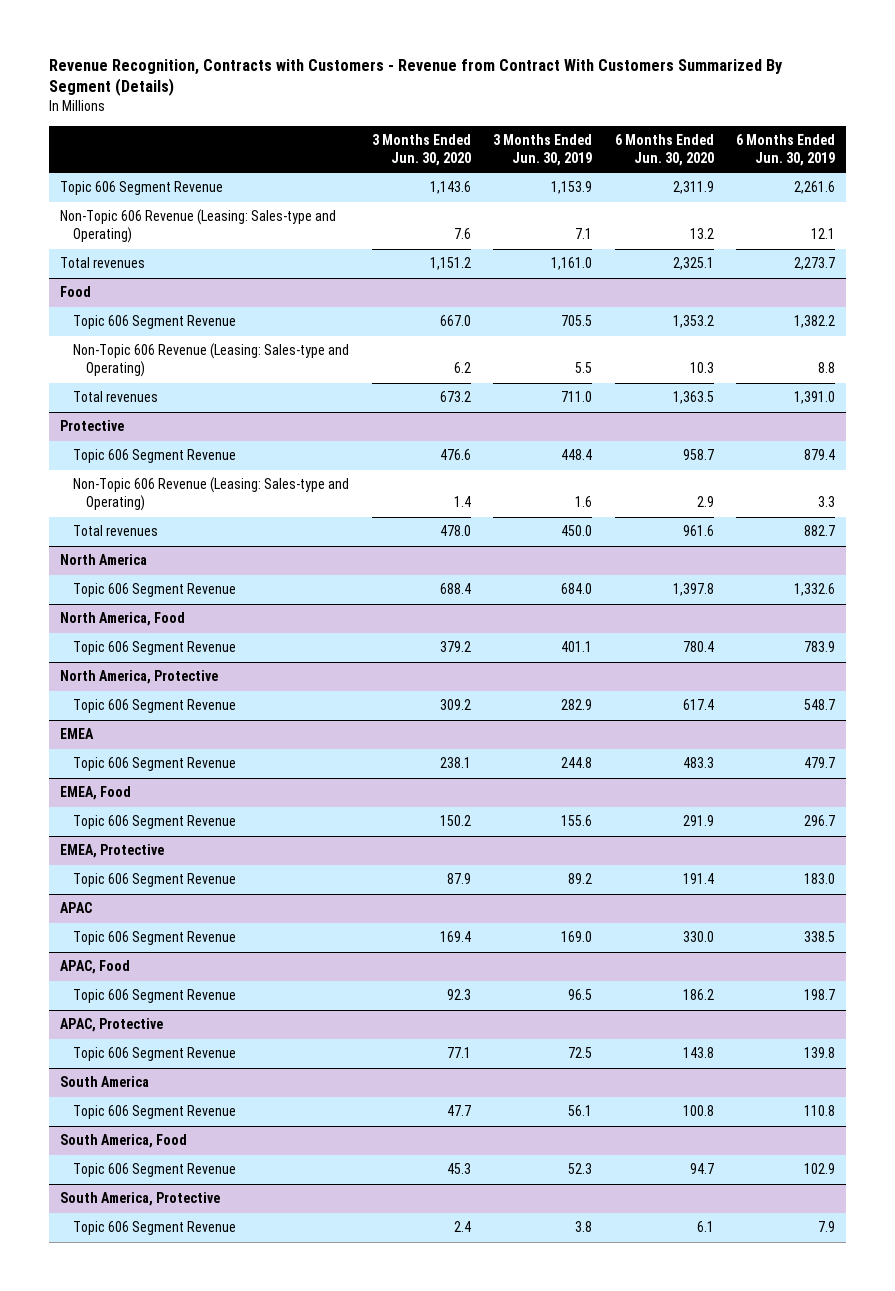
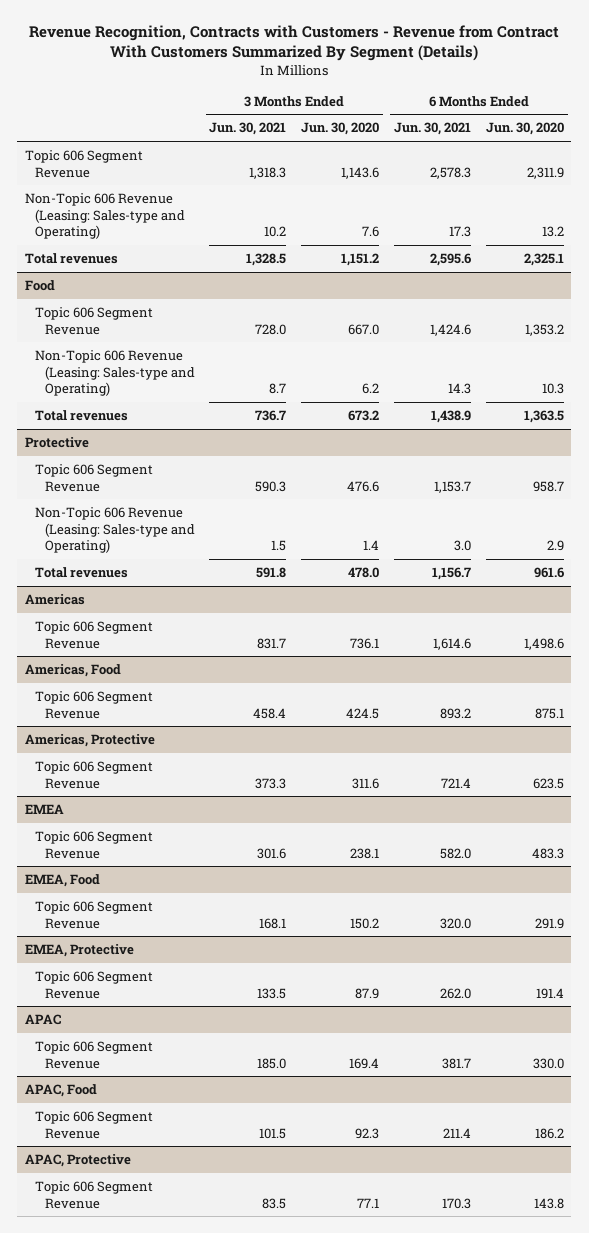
- | 3 Months Ended Jun. 30, 2020 | 3 Months Ended Jun. 30, 2019 | 6 Months Ended Jun. 30, 2020 | 6 Months Ended Jun. 30, 2019
+ | 3 Months Ended Jun. 30, 2021 | 3 Months Ended Jun. 30, 2020 | 6 Months Ended Jun. 30, 2021 | 6 Months Ended Jun. 30, 2020
- North America
- Topic 606 Segment Revenue | 688.4 | 684.0 | 1,397.8 | 1,332.6
- North America, Food
- Topic 606 Segment Revenue | 379.2 | 401.1 | 780.4 | 783.9
- North America, Protective
- Topic 606 Segment Revenue | 309.2 | 282.9 | 617.4 | 548.7
+ Americas
+ Topic 606 Segment Revenue | 831.7 | 736.1 | 1,614.6 | 1,498.6
+ Americas, Food
+ Topic 606 Segment Revenue | 458.4 | 424.5 | 893.2 | 875.1
+ Americas, Protective
+ Topic 606 Segment Revenue | 373.3 | 311.6 | 721.4 | 623.5
- South America
- Topic 606 Segment Revenue | 47.7 | 56.1 | 100.8 | 110.8
- South America, Food
- Topic 606 Segment Revenue | 45.3 | 52.3 | 94.7 | 102.9
- South America, Protective
- Topic 606 Segment Revenue | 2.4 | 3.8 | 6.1 | 7.9

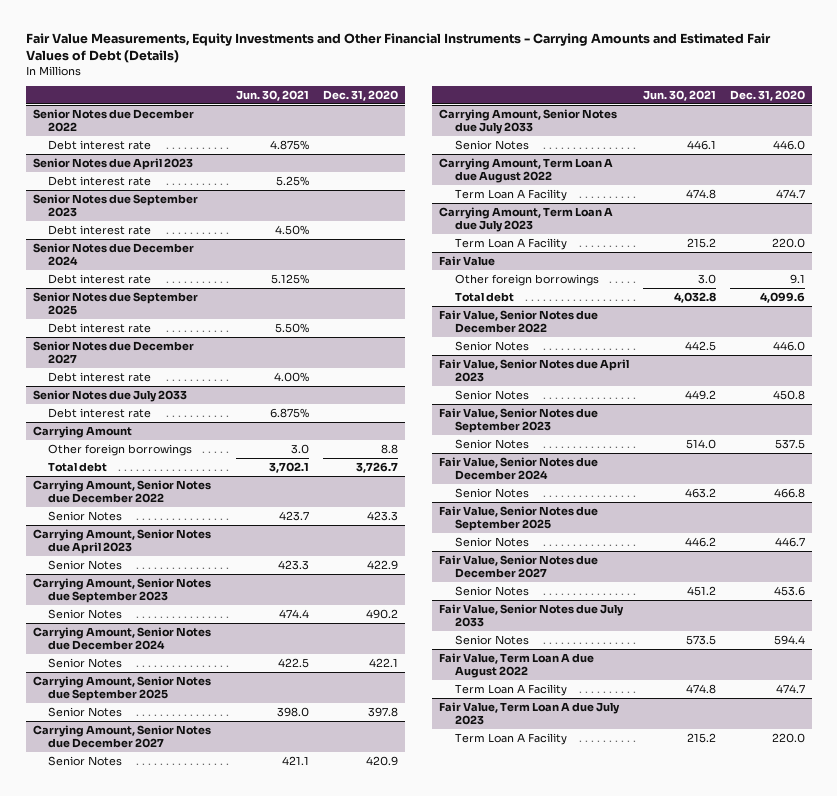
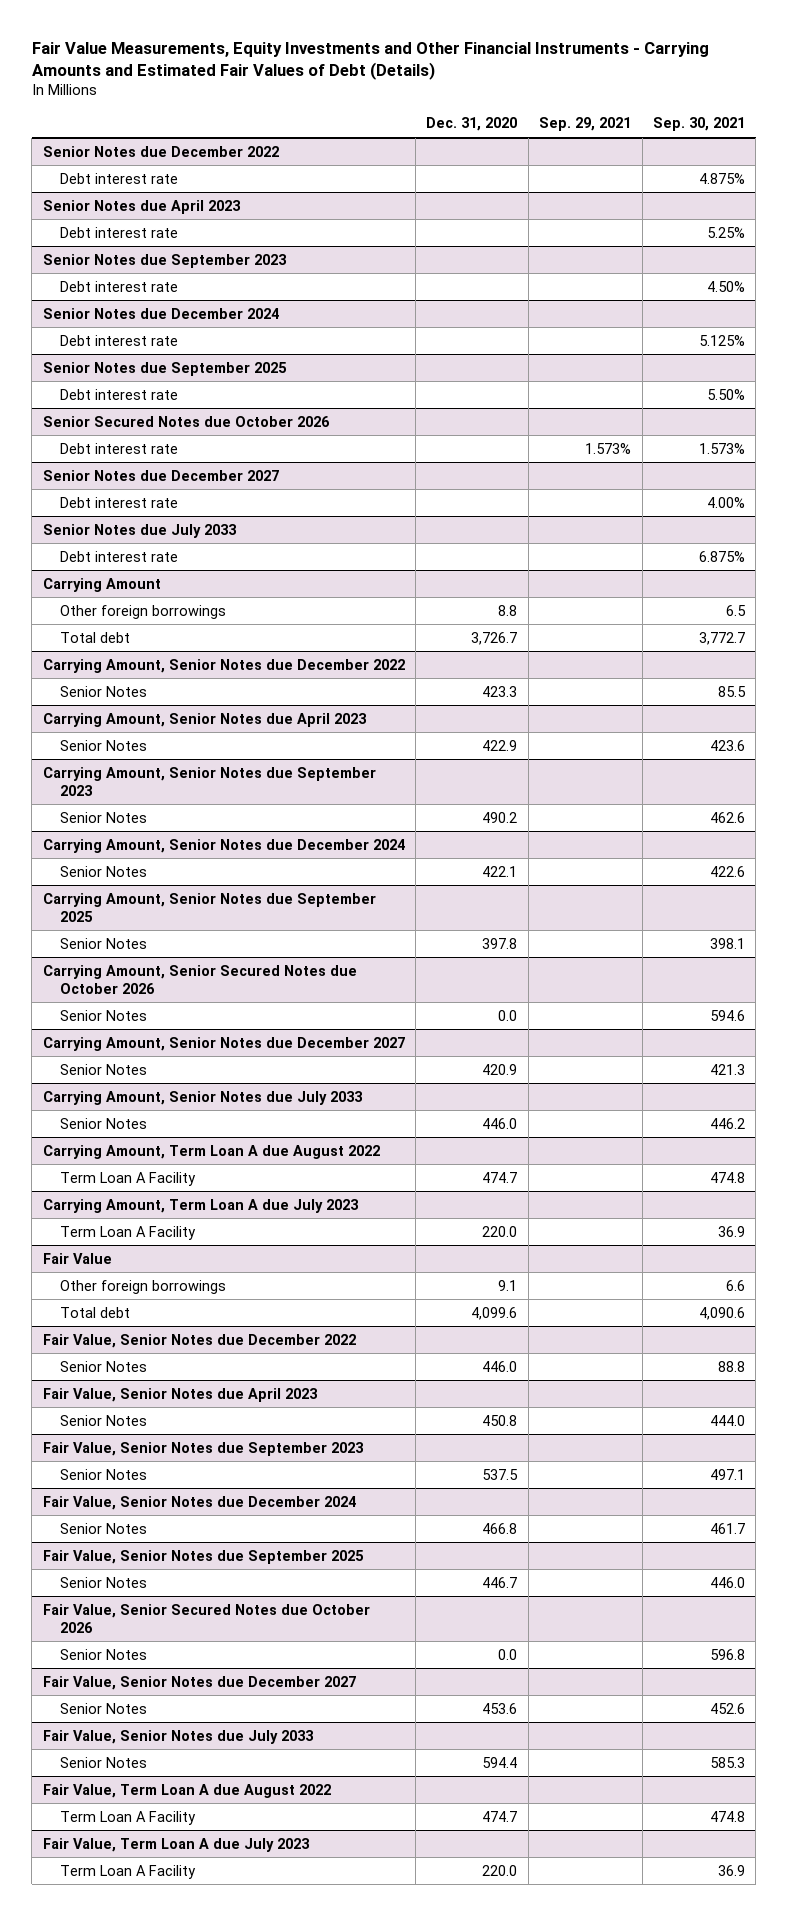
- | Jun. 30, 2021 | Dec. 31, 2020
+ | Dec. 31, 2020 | Sep. 29, 2021 | Sep. 30, 2021
+ Senior Secured Notes due October 2026
+ Debt interest rate | | 1.573% | 1.573%
+ Carrying Amount, Senior Secured Notes due October 2026
+ Senior Notes | 0.0 | | 594.6
+ Fair Value, Senior Secured Notes due October 2026
+ Senior Notes | 0.0 | | 596.8

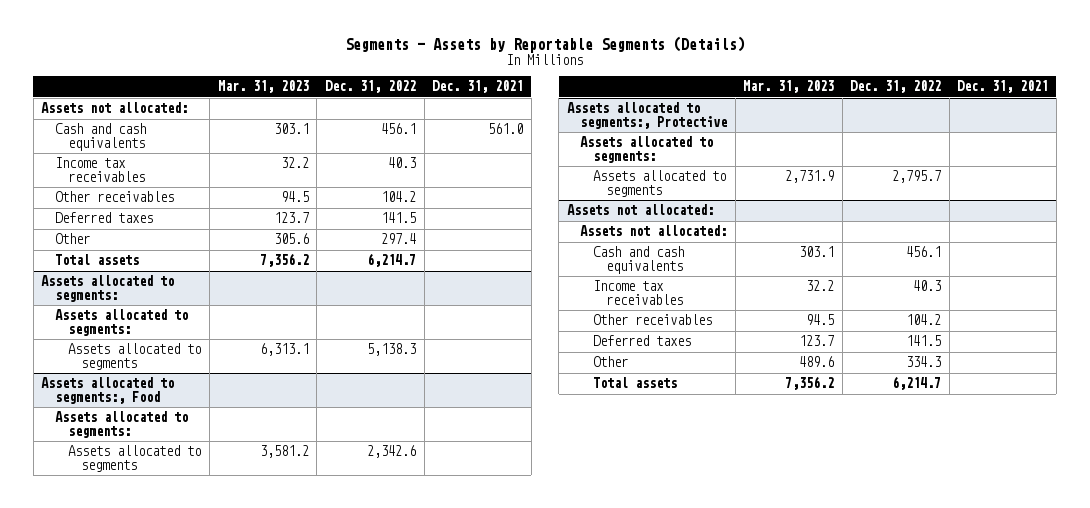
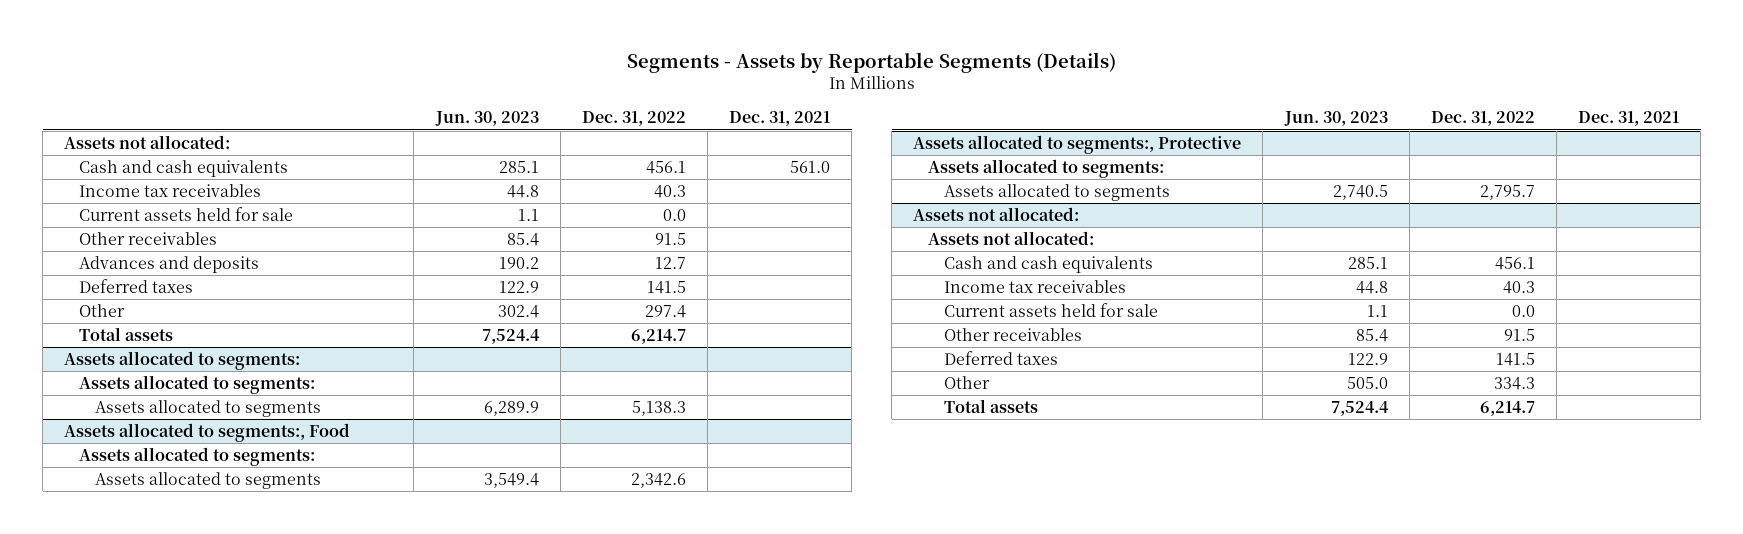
- | Mar. 31, 2023 | Dec. 31, 2022 | Dec. 31, 2021
+ | Jun. 30, 2023 | Dec. 31, 2022 | Dec. 31, 2021
- Other receivables | 94.5 | 104.2 |
+ Current assets held for sale | 1.1 | 0.0 |
+ Other receivables | 85.4 | 91.5 |
+ Advances and deposits | 190.2 | 12.7 |
@ Assets not allocated:
- Other receivables | 94.5 | 104.2 |
+ Current assets held for sale | 1.1 | 0.0 |
+ Other receivables | 85.4 | 91.5 |

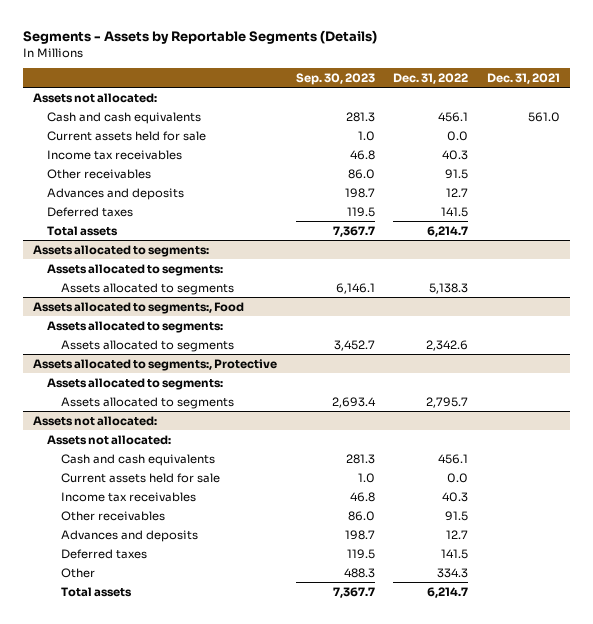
- | Jun. 30, 2023 | Dec. 31, 2022 | Dec. 31, 2021
+ | Sep. 30, 2023 | Dec. 31, 2022 | Dec. 31, 2021
moved down: Income tax receivables | 46.8 | 40.3 |
- Other | 302.4 | 297.4 |
@ Assets not allocated:
moved down: Income tax receivables | 46.8 | 40.3 |
+ Advances and deposits | 198.7 | 12.7 |

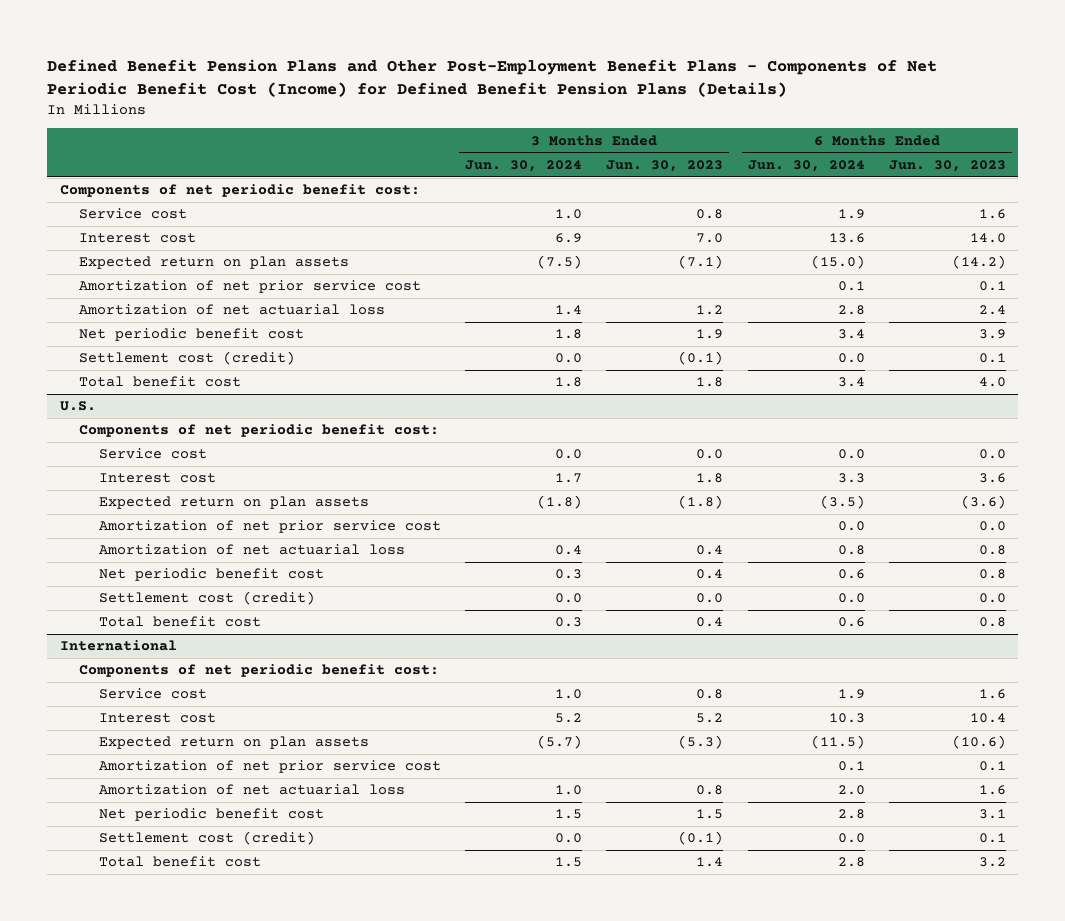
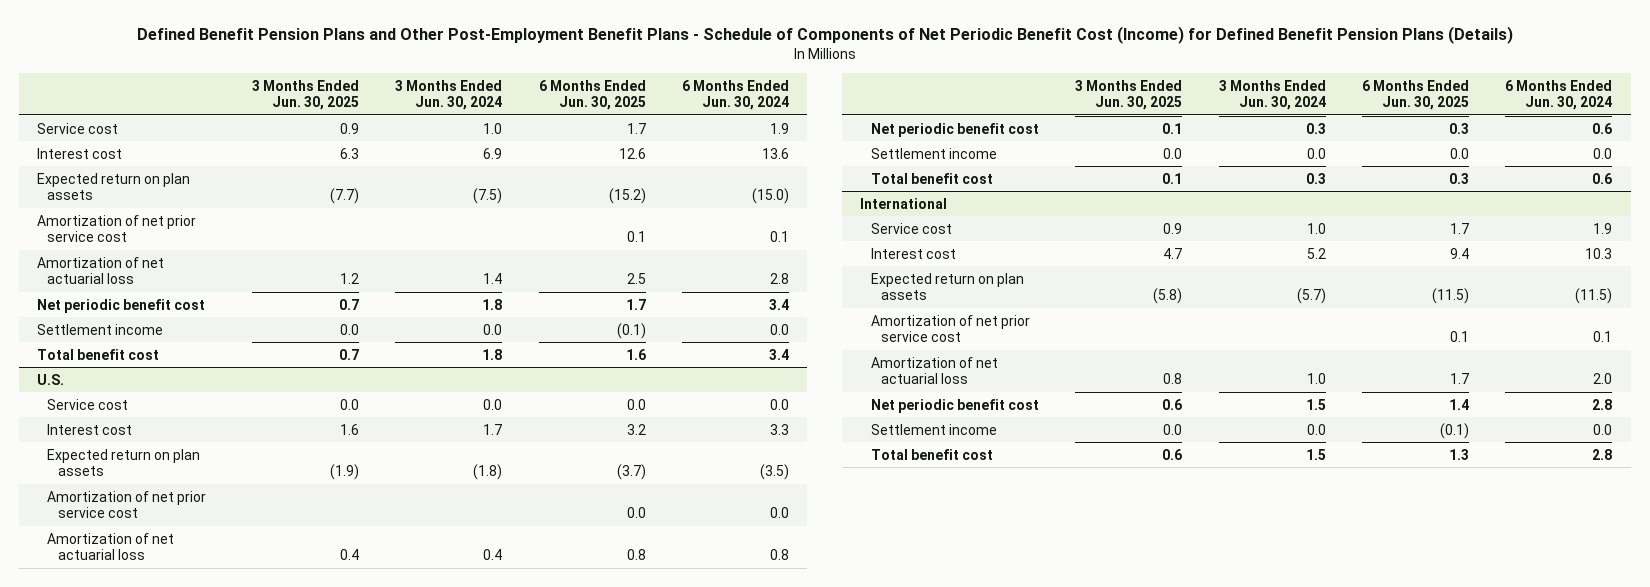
- Defined Benefit Pension Plans and Other Post-Employment Benefit Plans - Components of Net Periodic Benefit Cost (Income) for Defined Benefit Pension Plans (Details)
+ Defined Benefit Pension Plans and Other Post-Employment Benefit Plans - Schedule of Components of Net Periodic Benefit Cost (Income) for Defined Benefit Pension Plans (Details)
- | 3 Months Ended Jun. 30, 2024 | 3 Months Ended Jun. 30, 2023 | 6 Months Ended Jun. 30, 2024 | 6 Months Ended Jun. 30, 2023
+ | 3 Months Ended Jun. 30, 2025 | 3 Months Ended Jun. 30, 2024 | 6 Months Ended Jun. 30, 2025 | 6 Months Ended Jun. 30, 2024
- Components of net periodic benefit cost:
- Settlement cost (credit) | 0.0 | (0.1) | 0.0 | 0.1
+ Settlement income | 0.0 | 0.0 | (0.1) | 0.0
@ U.S.
- Components of net periodic benefit cost:
- Settlement cost (credit) | 0.0 | 0.0 | 0.0 | 0.0
+ Settlement income | 0.0 | 0.0 | 0.0 | 0.0
@ International
- Components of net periodic benefit cost:
- Settlement cost (credit) | 0.0 | (0.1) | 0.0 | 0.1
+ Settlement income | 0.0 | 0.0 | (0.1) | 0.0

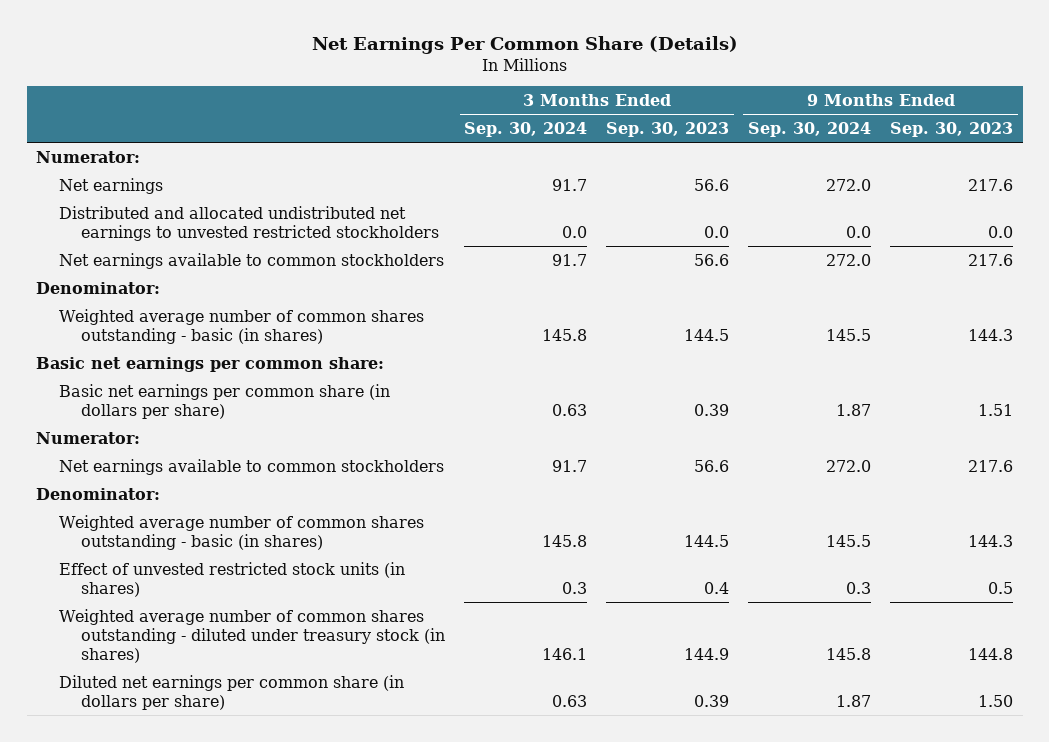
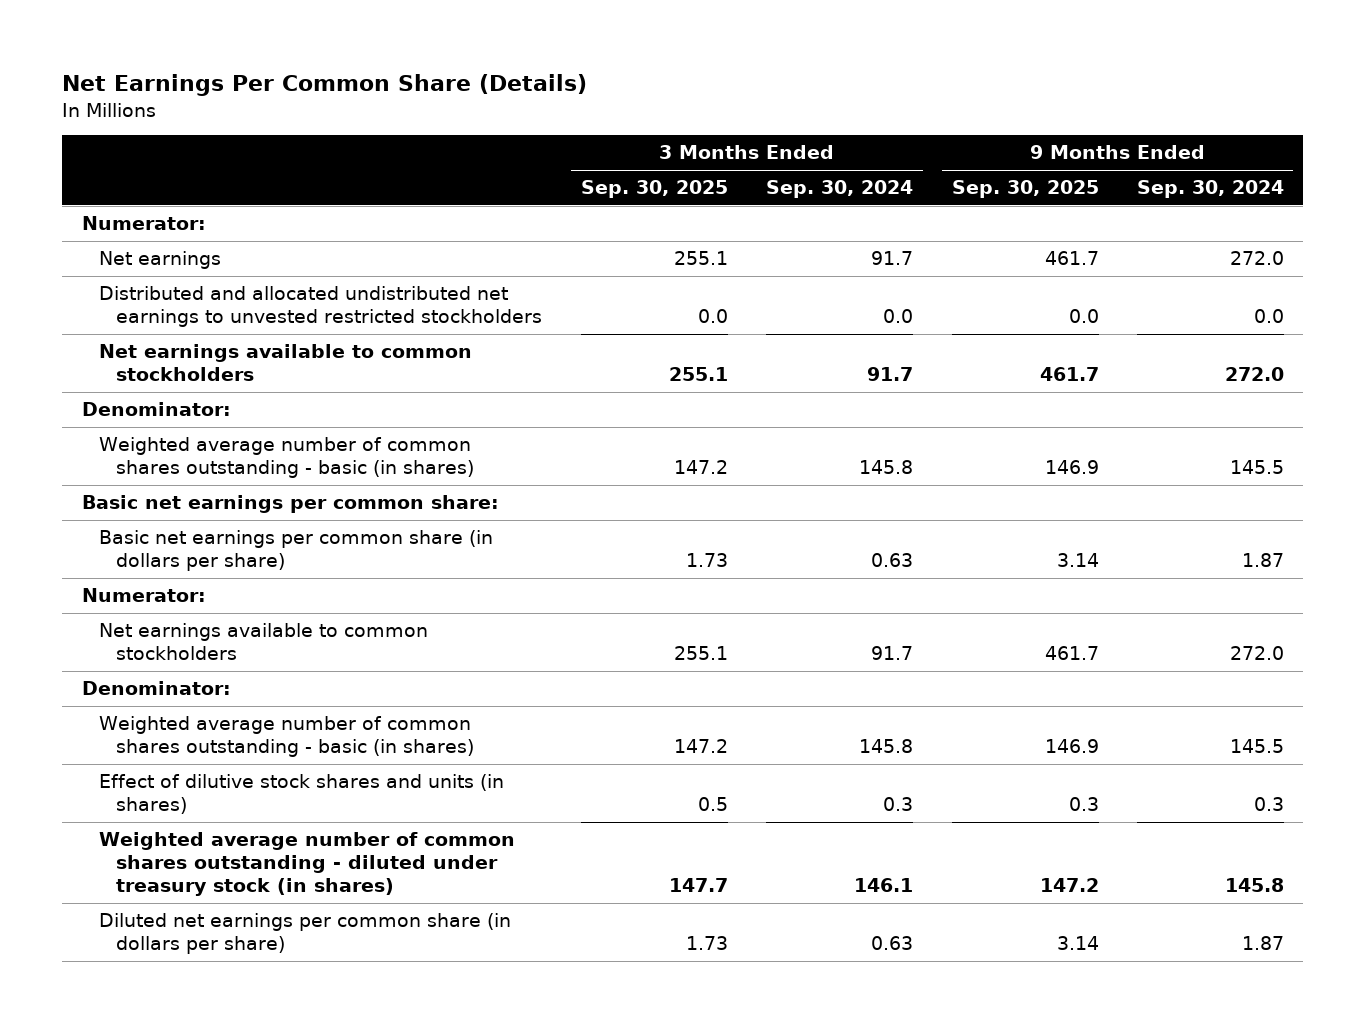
- | 3 Months Ended Sep. 30, 2024 | 3 Months Ended Sep. 30, 2023 | 9 Months Ended Sep. 30, 2024 | 9 Months Ended Sep. 30, 2023
+ | 3 Months Ended Sep. 30, 2025 | 3 Months Ended Sep. 30, 2024 | 9 Months Ended Sep. 30, 2025 | 9 Months Ended Sep. 30, 2024
- Effect of unvested restricted stock units (in shares) | 0.3 | 0.4 | 0.3 | 0.5
+ Effect of dilutive stock shares and units (in shares) | 0.5 | 0.3 | 0.3 | 0.3

